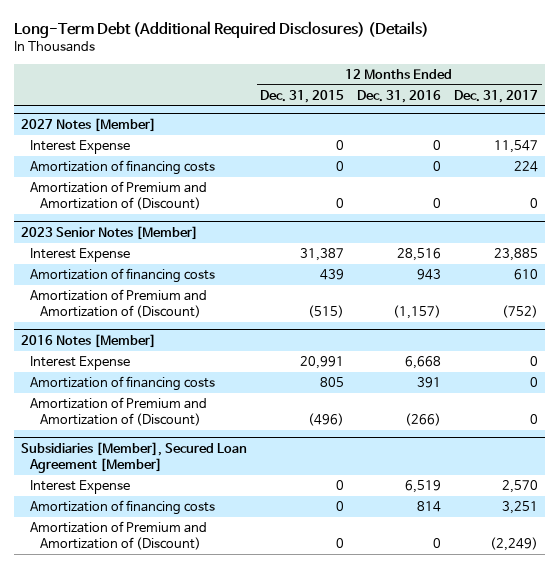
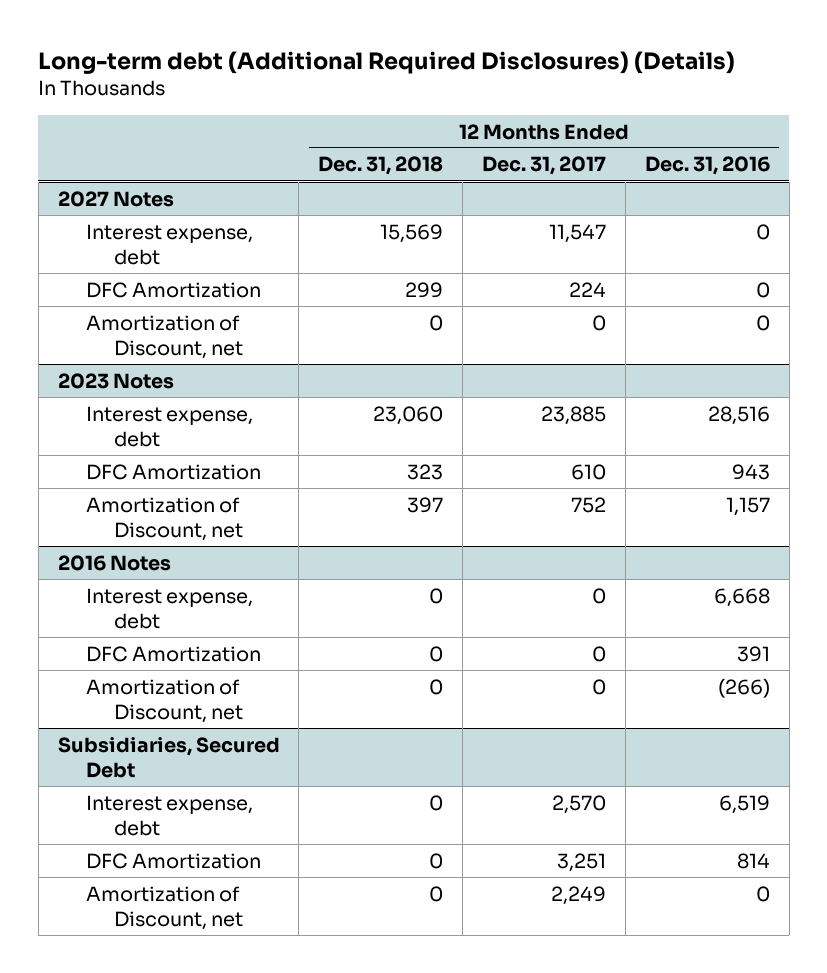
- Long-Term Debt (Additional Required Disclosures) (Details)
+ Long-term debt (Additional Required Disclosures) (Details)
- | 12 Months Ended Dec. 31, 2015 | 12 Months Ended Dec. 31, 2016 | 12 Months Ended Dec. 31, 2017
+ | 12 Months Ended Dec. 31, 2018 | 12 Months Ended Dec. 31, 2017 | 12 Months Ended Dec. 31, 2016
- 2027 Notes [Member]
- Interest Expense | 0 | 0 | 11,547
- Amortization of financing costs | 0 | 0 | 224
- Amortization of Premium and Amortization of (Discount) | 0 | 0 | 0
- 2023 Senior Notes [Member]
- Interest Expense | 31,387 | 28,516 | 23,885
- Amortization of financing costs | 439 | 943 | 610
- Amortization of Premium and Amortization of (Discount) | (515) | (1,157) | (752)
- 2016 Notes [Member]
- Interest Expense | 20,991 | 6,668 | 0
- Amortization of financing costs | 805 | 391 | 0
- Amortization of Premium and Amortization of (Discount) | (496) | (266) | 0
- Subsidiaries [Member], Secured Loan Agreement [Member]
- Interest Expense | 0 | 6,519 | 2,570
- Amortization of financing costs | 0 | 814 | 3,251
- Amortization of Premium and Amortization of (Discount) | 0 | 0 | (2,249)
+ 2027 Notes
+ Interest expense, debt | 15,569 | 11,547 | 0
+ DFC Amortization | 299 | 224 | 0
+ Amortization of Discount, net | 0 | 0 | 0
+ 2023 Notes
+ Interest expense, debt | 23,060 | 23,885 | 28,516
+ DFC Amortization | 323 | 610 | 943
+ Amortization of Discount, net | 397 | 752 | 1,157
+ 2016 Notes
+ Interest expense, debt | 0 | 0 | 6,668
+ DFC Amortization | 0 | 0 | 391
+ Amortization of Discount, net | 0 | 0 | (266)
+ Subsidiaries, Secured Debt
+ Interest expense, debt | 0 | 2,570 | 6,519
+ DFC Amortization | 0 | 3,251 | 814
+ Amortization of Discount, net | 0 | 2,249 | 0

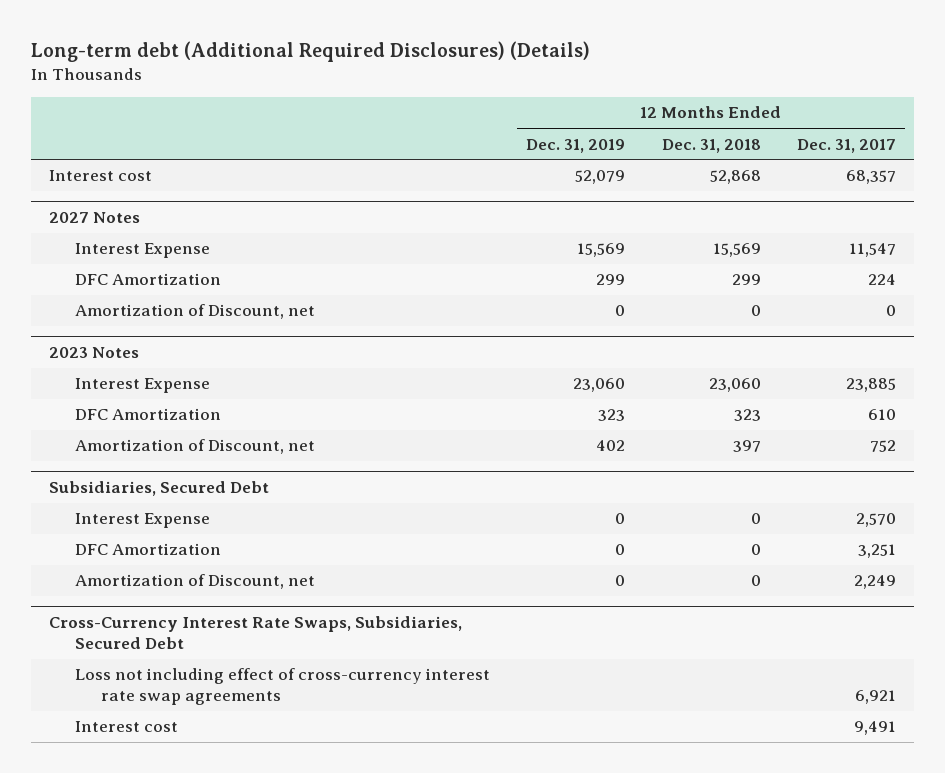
- | 12 Months Ended Dec. 31, 2018 | 12 Months Ended Dec. 31, 2017 | 12 Months Ended Dec. 31, 2016
+ | 12 Months Ended Dec. 31, 2019 | 12 Months Ended Dec. 31, 2018 | 12 Months Ended Dec. 31, 2017
+ Interest cost | 52,079 | 52,868 | 68,357
@ 2027 Notes
- Interest expense, debt | 15,569 | 11,547 | 0
+ Interest Expense | 15,569 | 15,569 | 11,547
@ 2023 Notes
- Interest expense, debt | 23,060 | 23,885 | 28,516
+ Interest Expense | 23,060 | 23,060 | 23,885
- 2016 Notes
- Interest expense, debt | 0 | 0 | 6,668
- DFC Amortization | 0 | 0 | 391
- Amortization of Discount, net | 0 | 0 | (266)
@ Subsidiaries, Secured Debt
- Interest expense, debt | 0 | 2,570 | 6,519
+ Interest Expense | 0 | 0 | 2,570
+ Cross-Currency Interest Rate Swaps, Subsidiaries, Secured Debt
+ Loss not including effect of cross-currency interest rate swap agreements | | | 6,921
+ Interest cost | | | 9,491

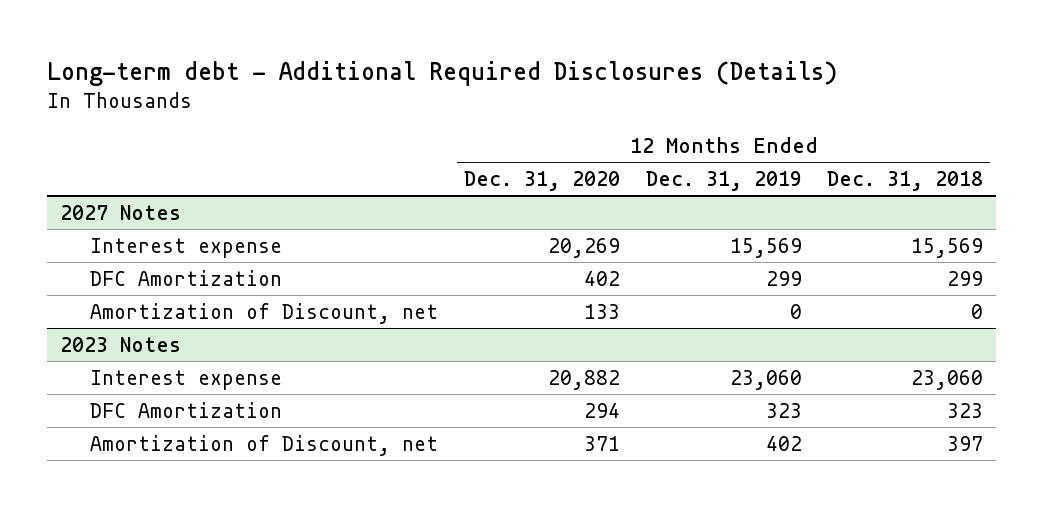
- Long-term debt (Additional Required Disclosures) (Details)
+ Long-term debt - Additional Required Disclosures (Details)
- | 12 Months Ended Dec. 31, 2019 | 12 Months Ended Dec. 31, 2018 | 12 Months Ended Dec. 31, 2017
+ | 12 Months Ended Dec. 31, 2020 | 12 Months Ended Dec. 31, 2019 | 12 Months Ended Dec. 31, 2018
- Interest cost | 52,079 | 52,868 | 68,357
@ 2027 Notes
- Interest Expense | 15,569 | 15,569 | 11,547
+ Interest expense | 20,269 | 15,569 | 15,569
@ 2023 Notes
- Interest Expense | 23,060 | 23,060 | 23,885
+ Interest expense | 20,882 | 23,060 | 23,060
- Subsidiaries, Secured Debt
- Interest Expense | 0 | 0 | 2,570
- DFC Amortization | 0 | 0 | 3,251
- Amortization of Discount, net | 0 | 0 | 2,249
- Cross-Currency Interest Rate Swaps, Subsidiaries, Secured Debt
- Loss not including effect of cross-currency interest rate swap agreements | | | 6,921
- Interest cost | | | 9,491

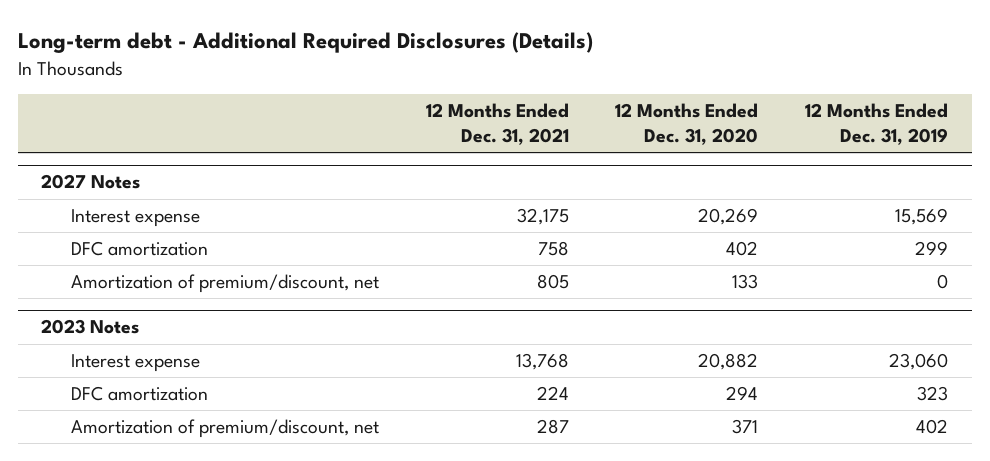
- | 12 Months Ended Dec. 31, 2020 | 12 Months Ended Dec. 31, 2019 | 12 Months Ended Dec. 31, 2018
+ | 12 Months Ended Dec. 31, 2021 | 12 Months Ended Dec. 31, 2020 | 12 Months Ended Dec. 31, 2019
@ 2027 Notes
- DFC Amortization | 402 | 299 | 299
- Amortization of Discount, net | 133 | 0 | 0
+ DFC amortization | 758 | 402 | 299
+ Amortization of premium/discount, net | 805 | 133 | 0
@ 2023 Notes
- DFC Amortization | 294 | 323 | 323
- Amortization of Discount, net | 371 | 402 | 397
+ DFC amortization | 224 | 294 | 323
+ Amortization of premium/discount, net | 287 | 371 | 402

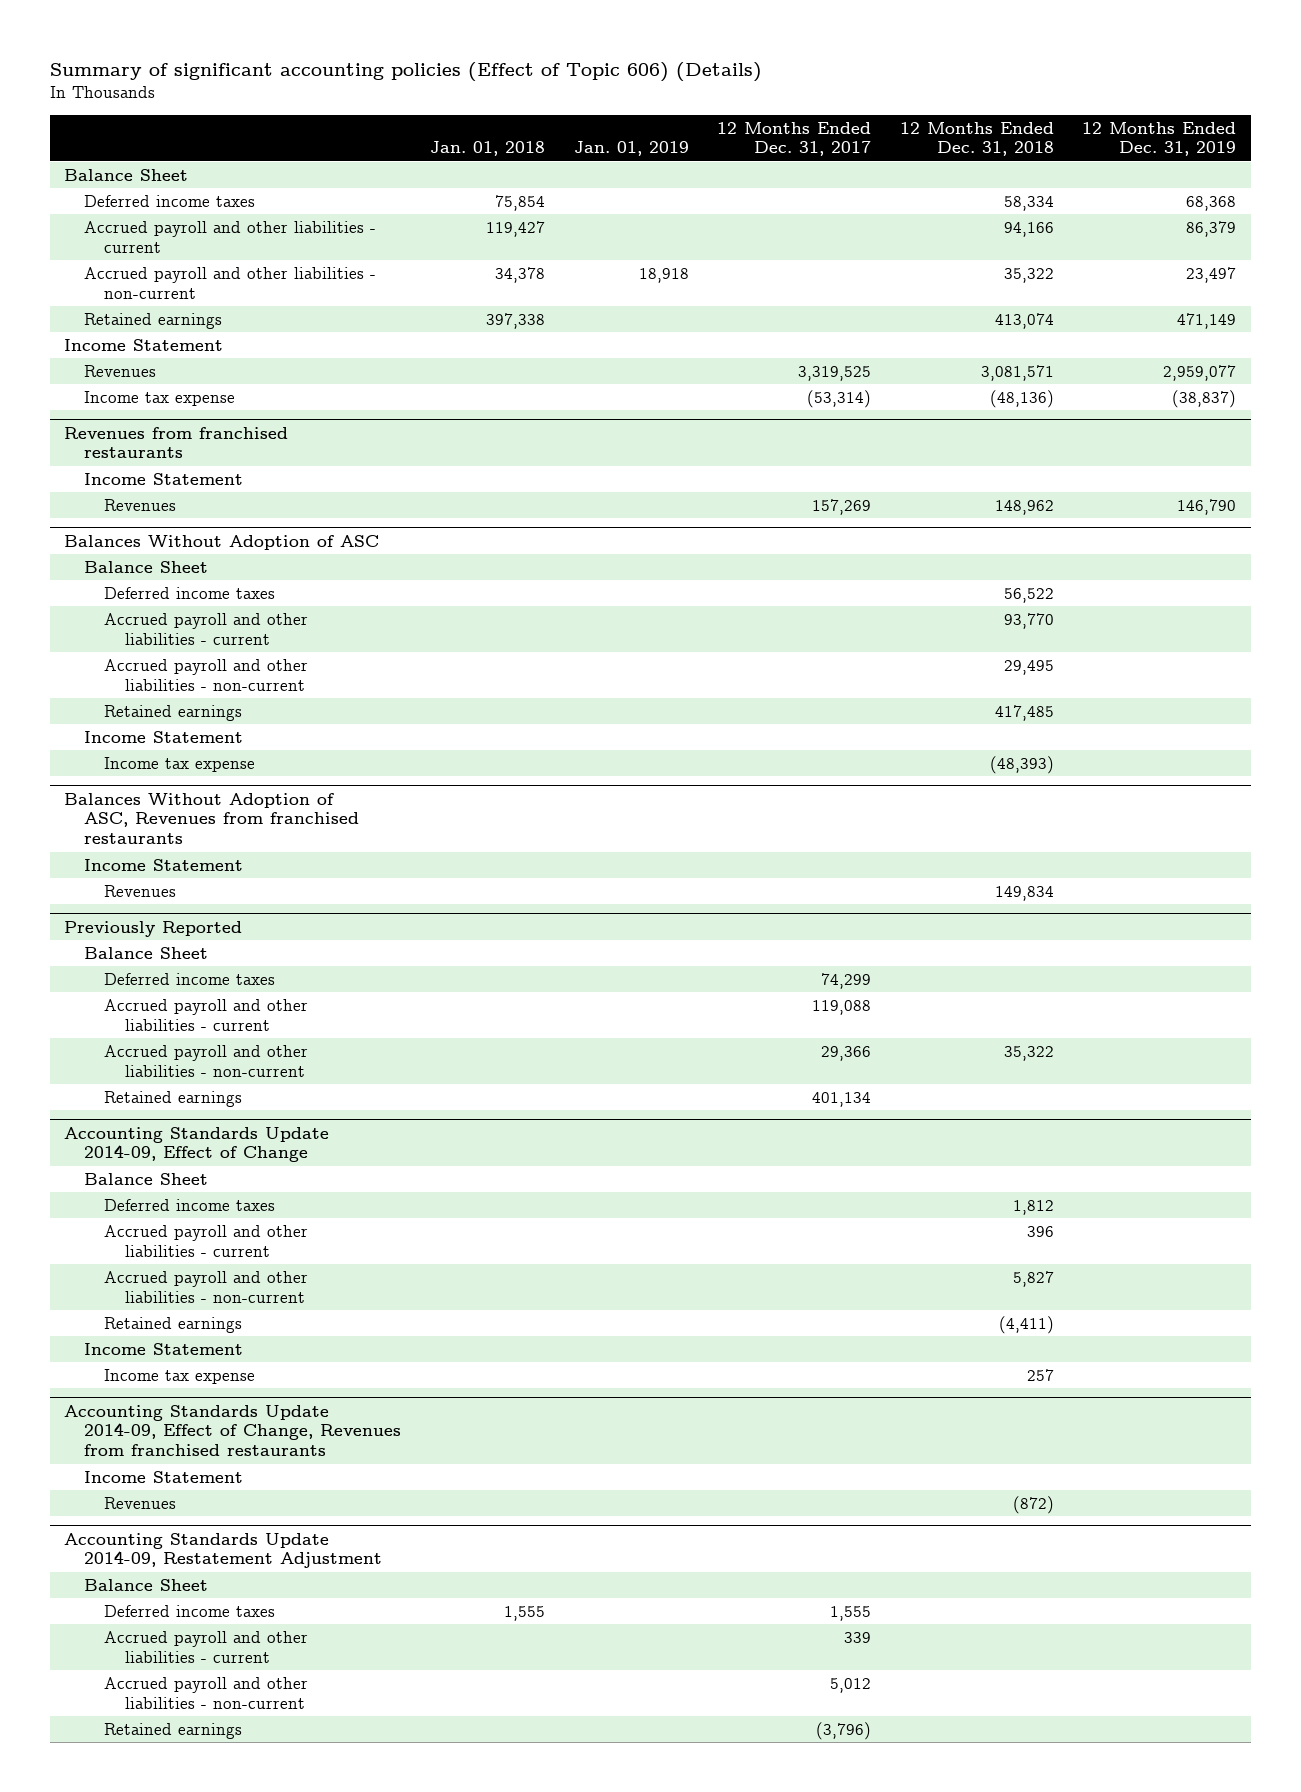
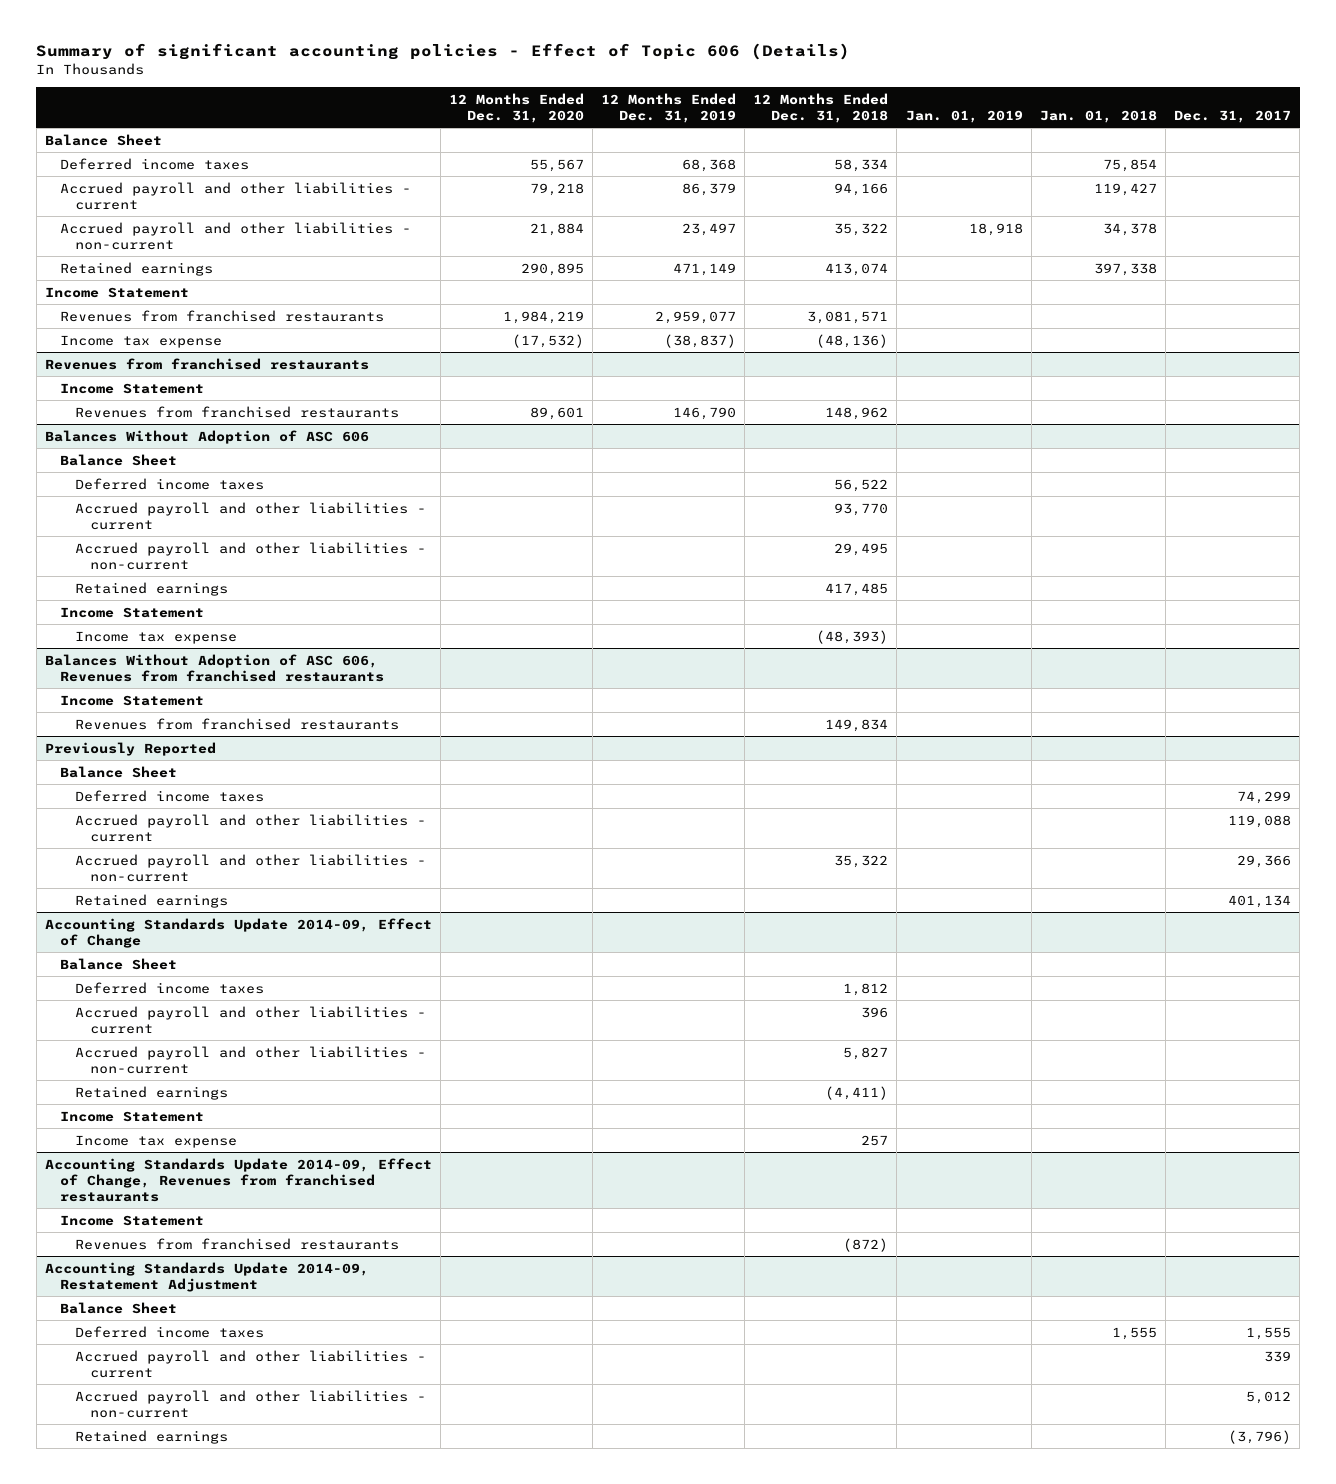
- Summary of significant accounting policies (Effect of Topic 606) (Details)
+ Summary of significant accounting policies - Effect of Topic 606 (Details)
- | Jan. 01, 2018 | Jan. 01, 2019 | 12 Months Ended Dec. 31, 2017 | 12 Months Ended Dec. 31, 2018 | 12 Months Ended Dec. 31, 2019
+ | 12 Months Ended Dec. 31, 2020 | 12 Months Ended Dec. 31, 2019 | 12 Months Ended Dec. 31, 2018 | Jan. 01, 2019 | Jan. 01, 2018 | Dec. 31, 2017
- Revenues | | | 3,319,525 | 3,081,571 | 2,959,077
+ Revenues from franchised restaurants | 1,984,219 | 2,959,077 | 3,081,571 | | |
@ Revenues from franchised restaurants
- Revenues | | | 157,269 | 148,962 | 146,790
- Balances Without Adoption of ASC
@ Revenues from franchised restaurants
+ Revenues from franchised restaurants | 89,601 | 146,790 | 148,962 | | |
+ Balances Without Adoption of ASC 606
- Balances Without Adoption of ASC, Revenues from franchised restaurants
+ Balances Without Adoption of ASC 606, Revenues from franchised restaurants
- Revenues | | | | 149,834 |
+ Revenues from franchised restaurants | | | 149,834 | | |
@ Accounting Standards Update 2014-09, Effect of Change, Revenues from franchised restaurants
- Revenues | | | | (872) |
+ Revenues from franchised restaurants | | | (872) | | |

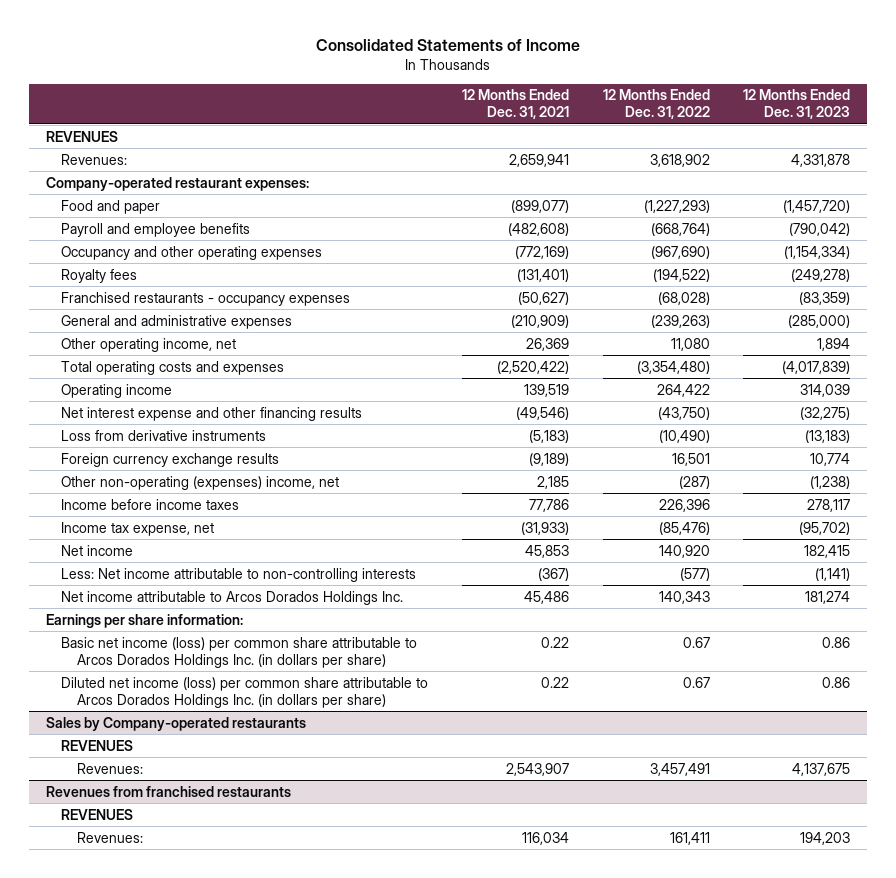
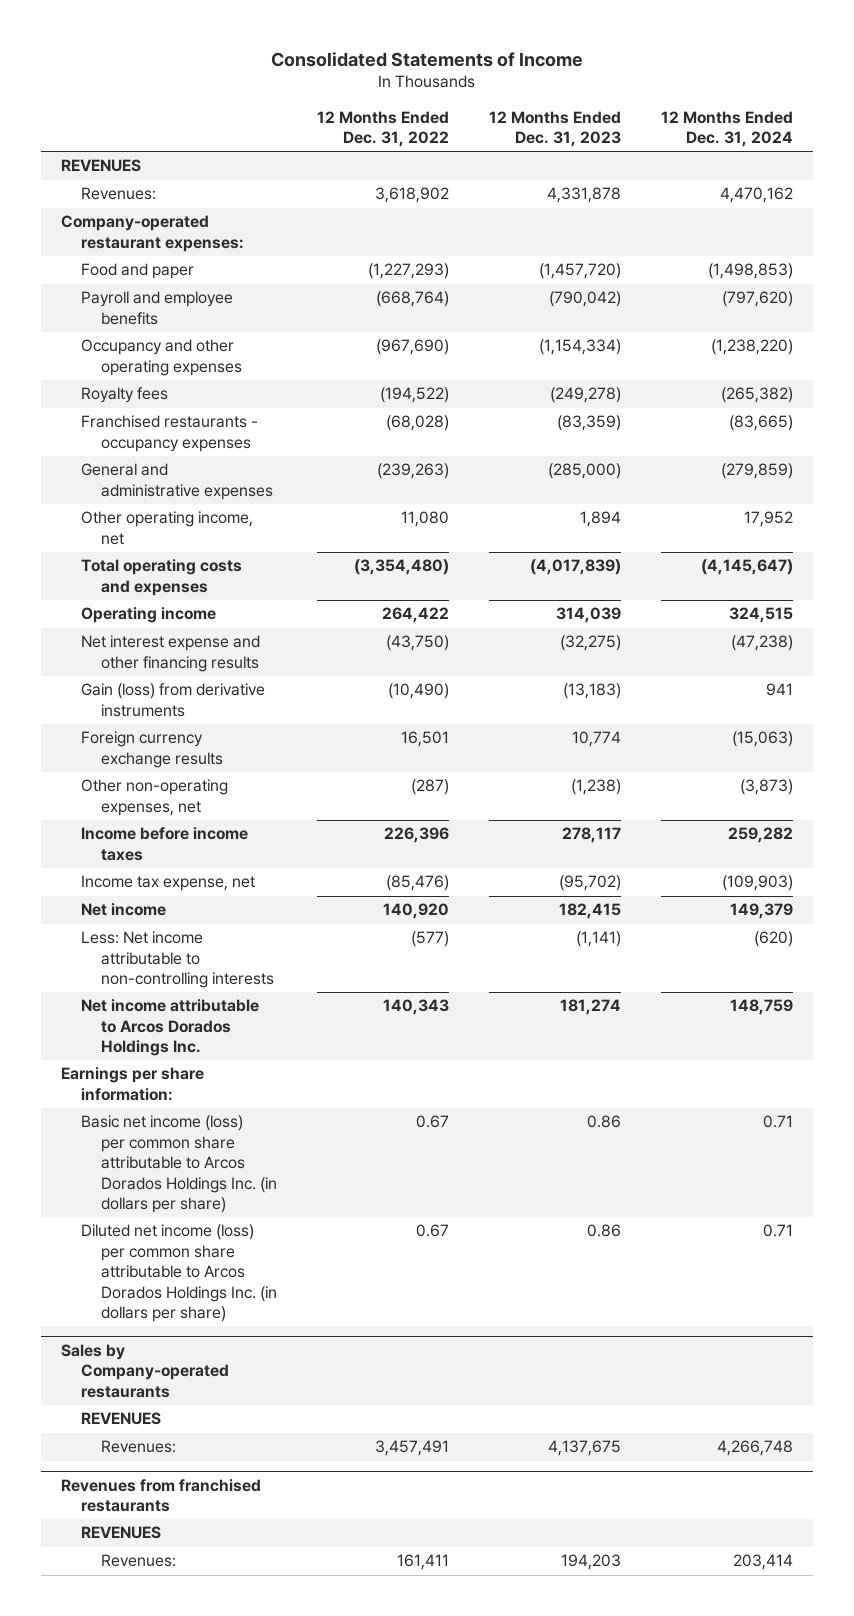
- | 12 Months Ended Dec. 31, 2021 | 12 Months Ended Dec. 31, 2022 | 12 Months Ended Dec. 31, 2023
+ | 12 Months Ended Dec. 31, 2022 | 12 Months Ended Dec. 31, 2023 | 12 Months Ended Dec. 31, 2024
- Loss from derivative instruments | (5,183) | (10,490) | (13,183)
+ Gain (loss) from derivative instruments | (10,490) | (13,183) | 941
- Other non-operating (expenses) income, net | 2,185 | (287) | (1,238)
+ Other non-operating expenses, net | (287) | (1,238) | (3,873)

